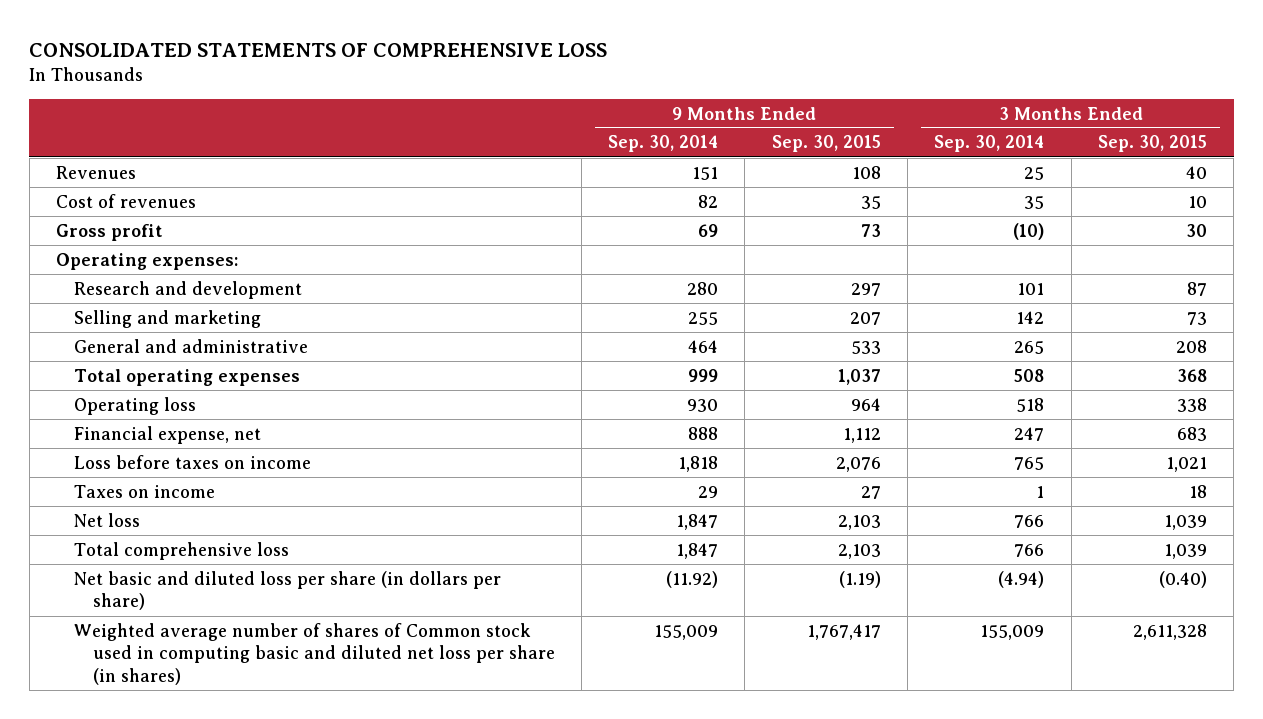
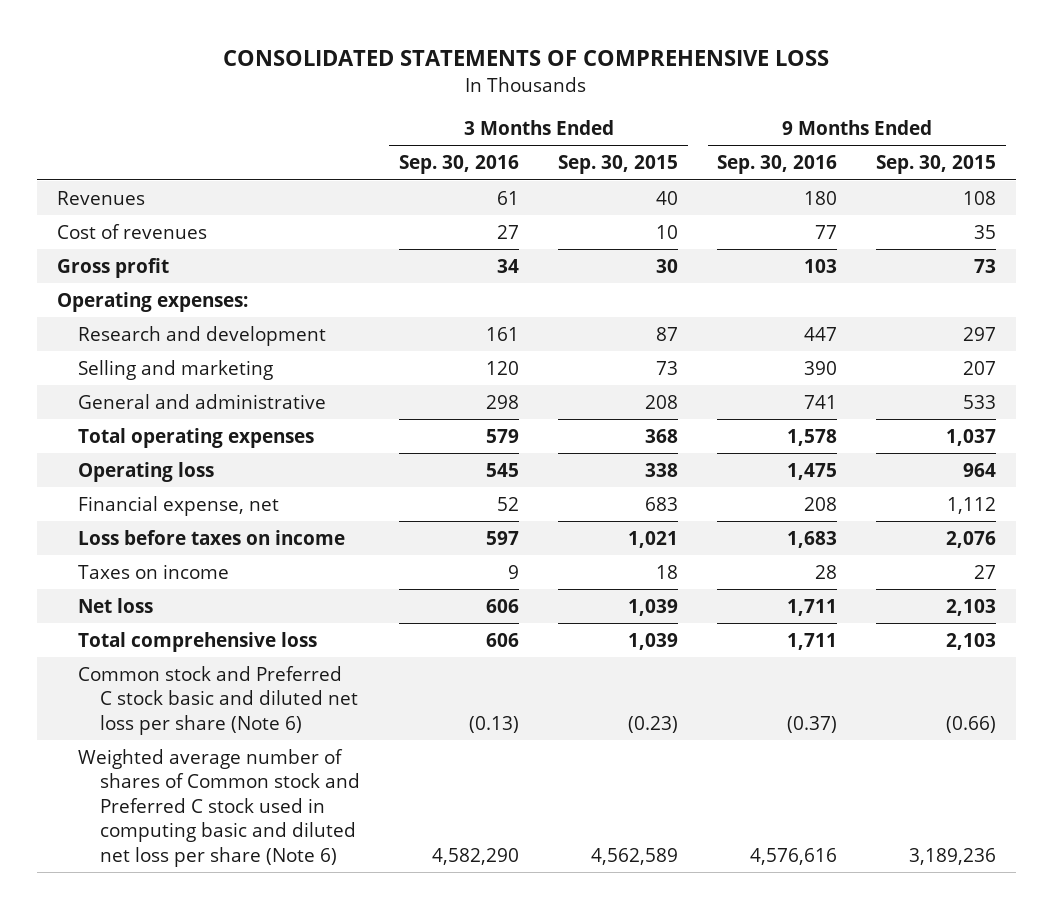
- | 9 Months Ended Sep. 30, 2014 | 9 Months Ended Sep. 30, 2015 | 3 Months Ended Sep. 30, 2014 | 3 Months Ended Sep. 30, 2015
+ | 3 Months Ended Sep. 30, 2016 | 3 Months Ended Sep. 30, 2015 | 9 Months Ended Sep. 30, 2016 | 9 Months Ended Sep. 30, 2015
- Net basic and diluted loss per share (in dollars per share) | (11.92) | (1.19) | (4.94) | (0.40)
- Weighted average number of shares of Common stock used in computing basic and diluted net loss per share (in shares) | 155,009 | 1,767,417 | 155,009 | 2,611,328
+ Common stock and Preferred C stock basic and diluted net loss per share (Note 6) | (0.13) | (0.23) | (0.37) | (0.66)
+ Weighted average number of shares of Common stock and Preferred C stock used in computing basic and diluted net loss per share (Note 6) | 4,582,290 | 4,562,589 | 4,576,616 | 3,189,236

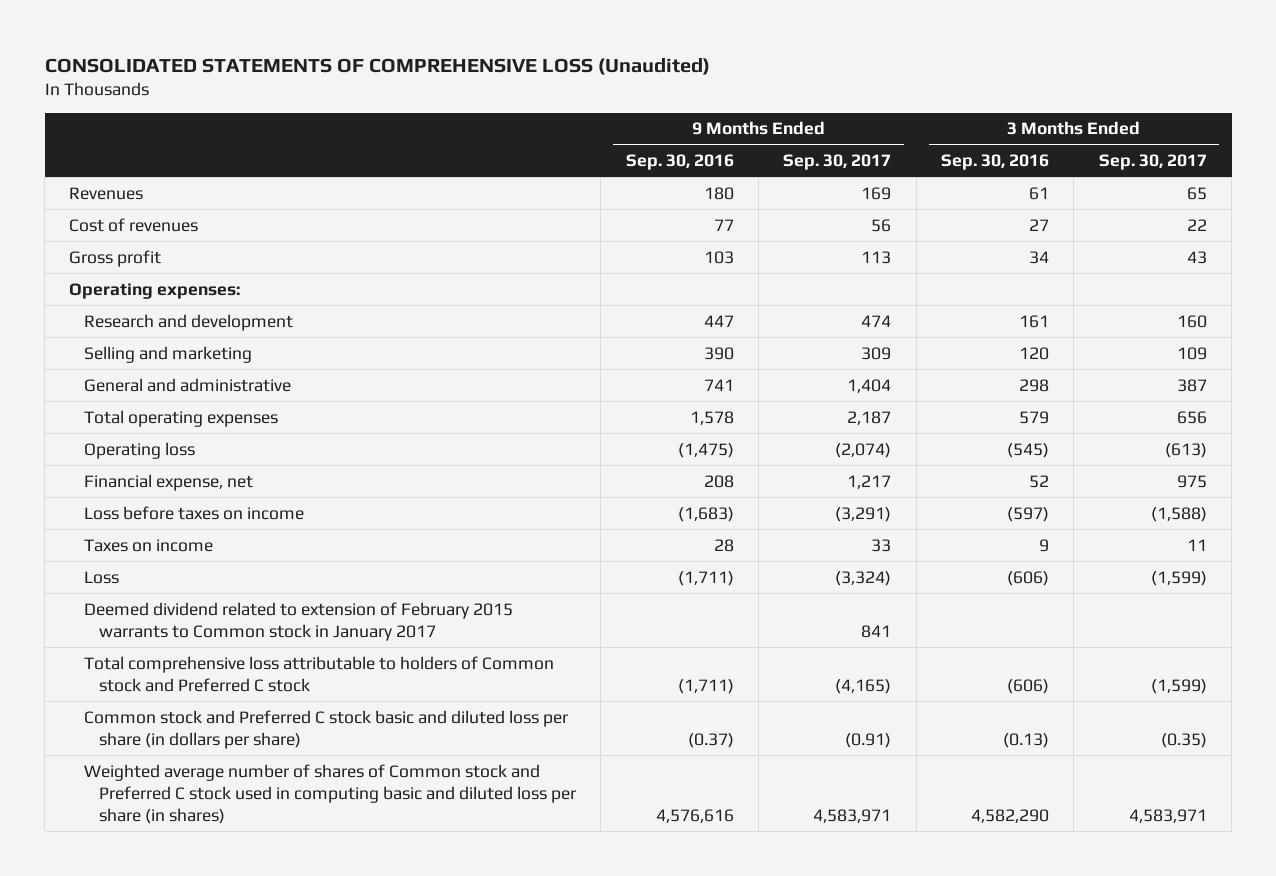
- CONSOLIDATED STATEMENTS OF COMPREHENSIVE LOSS
+ CONSOLIDATED STATEMENTS OF COMPREHENSIVE LOSS (Unaudited)
- | 3 Months Ended Sep. 30, 2016 | 3 Months Ended Sep. 30, 2015 | 9 Months Ended Sep. 30, 2016 | 9 Months Ended Sep. 30, 2015
+ | 9 Months Ended Sep. 30, 2016 | 9 Months Ended Sep. 30, 2017 | 3 Months Ended Sep. 30, 2016 | 3 Months Ended Sep. 30, 2017
- Operating loss | 545 | 338 | 1,475 | 964
+ Operating loss | (1,475) | (2,074) | (545) | (613)
- Loss before taxes on income | 597 | 1,021 | 1,683 | 2,076
+ Loss before taxes on income | (1,683) | (3,291) | (597) | (1,588)
- Net loss | 606 | 1,039 | 1,711 | 2,103
- Total comprehensive loss | 606 | 1,039 | 1,711 | 2,103
- Common stock and Preferred C stock basic and diluted net loss per share (Note 6) | (0.13) | (0.23) | (0.37) | (0.66)
- Weighted average number of shares of Common stock and Preferred C stock used in computing basic and diluted net loss per share (Note 6) | 4,582,290 | 4,562,589 | 4,576,616 | 3,189,236
+ Loss | (1,711) | (3,324) | (606) | (1,599)
+ Deemed dividend related to extension of February 2015 warrants to Common stock in January 2017 | | 841 | |
+ Total comprehensive loss attributable to holders of Common stock and Preferred C stock | (1,711) | (4,165) | (606) | (1,599)
+ Common stock and Preferred C stock basic and diluted loss per share (in dollars per share) | (0.37) | (0.91) | (0.13) | (0.35)
+ Weighted average number of shares of Common stock and Preferred C stock used in computing basic and diluted loss per share (in shares) | 4,576,616 | 4,583,971 | 4,582,290 | 4,583,971

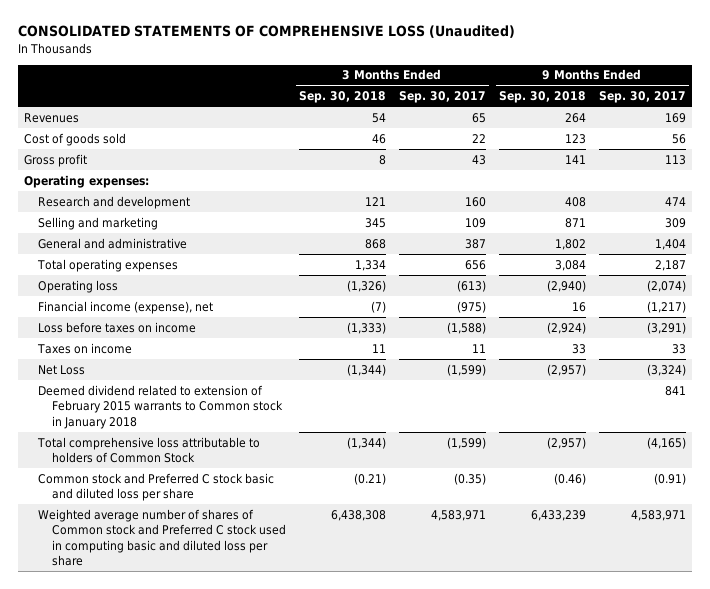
- | 9 Months Ended Sep. 30, 2016 | 9 Months Ended Sep. 30, 2017 | 3 Months Ended Sep. 30, 2016 | 3 Months Ended Sep. 30, 2017
+ | 3 Months Ended Sep. 30, 2018 | 3 Months Ended Sep. 30, 2017 | 9 Months Ended Sep. 30, 2018 | 9 Months Ended Sep. 30, 2017
- Cost of revenues | 77 | 56 | 27 | 22
+ Cost of goods sold | 46 | 22 | 123 | 56
- Financial expense, net | 208 | 1,217 | 52 | 975
+ Financial income (expense), net | (7) | (975) | 16 | (1,217)
- Loss | (1,711) | (3,324) | (606) | (1,599)
- Deemed dividend related to extension of February 2015 warrants to Common stock in January 2017 | | 841 | |
- Total comprehensive loss attributable to holders of Common stock and Preferred C stock | (1,711) | (4,165) | (606) | (1,599)
- Common stock and Preferred C stock basic and diluted loss per share (in dollars per share) | (0.37) | (0.91) | (0.13) | (0.35)
- Weighted average number of shares of Common stock and Preferred C stock used in computing basic and diluted loss per share (in shares) | 4,576,616 | 4,583,971 | 4,582,290 | 4,583,971
+ Net Loss | (1,344) | (1,599) | (2,957) | (3,324)
+ Deemed dividend related to extension of February 2015 warrants to Common stock in January 2018 | | | | 841
+ Total comprehensive loss attributable to holders of Common Stock | (1,344) | (1,599) | (2,957) | (4,165)
+ Common stock and Preferred C stock basic and diluted loss per share | (0.21) | (0.35) | (0.46) | (0.91)
+ Weighted average number of shares of Common stock and Preferred C stock used in computing basic and diluted loss per share | 6,438,308 | 4,583,971 | 6,433,239 | 4,583,971

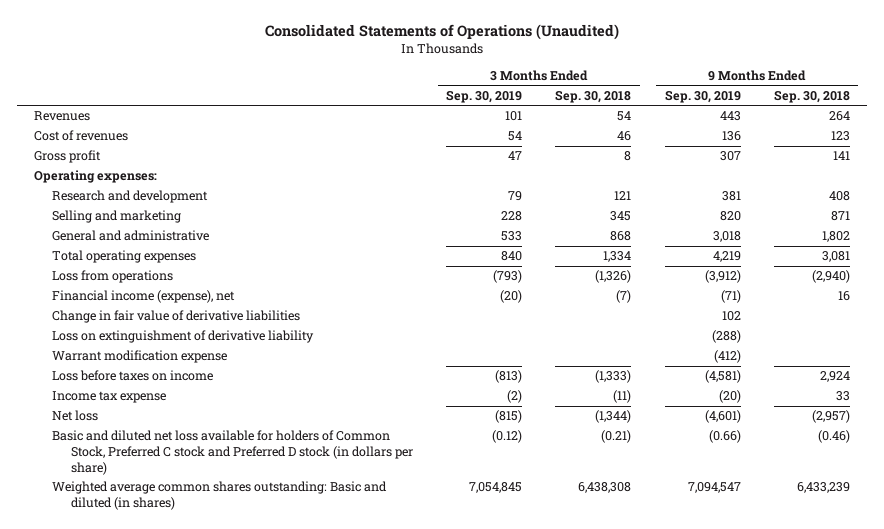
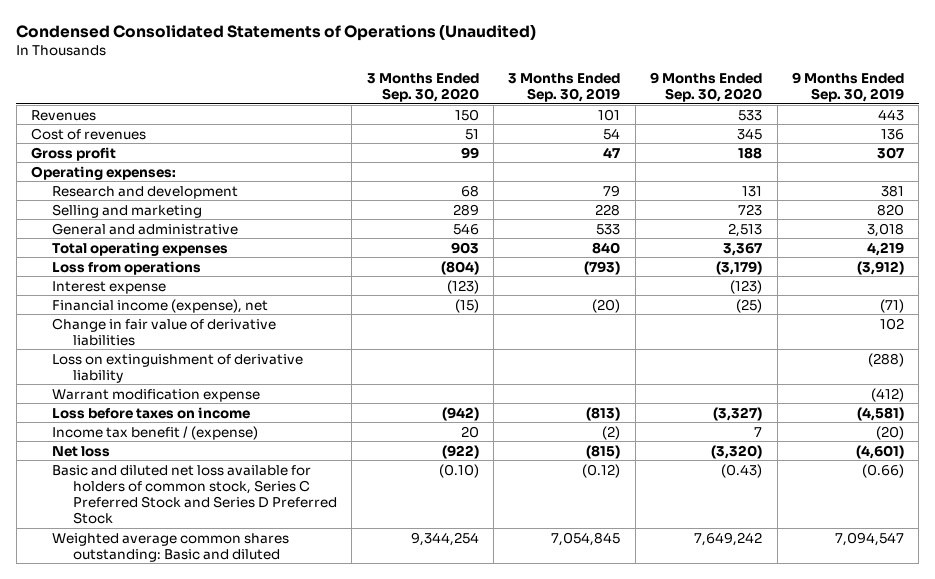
- Consolidated Statements of Operations (Unaudited)
+ Condensed Consolidated Statements of Operations (Unaudited)
- | 3 Months Ended Sep. 30, 2019 | 3 Months Ended Sep. 30, 2018 | 9 Months Ended Sep. 30, 2019 | 9 Months Ended Sep. 30, 2018
+ | 3 Months Ended Sep. 30, 2020 | 3 Months Ended Sep. 30, 2019 | 9 Months Ended Sep. 30, 2020 | 9 Months Ended Sep. 30, 2019
+ Interest expense | (123) | | (123) |
- Income tax expense | (2) | (11) | (20) | 33
+ Income tax benefit / (expense) | 20 | (2) | 7 | (20)
- Basic and diluted net loss available for holders of Common Stock, Preferred C stock and Preferred D stock (in dollars per share) | (0.12) | (0.21) | (0.66) | (0.46)
- Weighted average common shares outstanding: Basic and diluted (in shares) | 7,054,845 | 6,438,308 | 7,094,547 | 6,433,239
+ Basic and diluted net loss available for holders of common stock, Series C Preferred Stock and Series D Preferred Stock | (0.10) | (0.12) | (0.43) | (0.66)
+ Weighted average common shares outstanding: Basic and diluted | 9,344,254 | 7,054,845 | 7,649,242 | 7,094,547

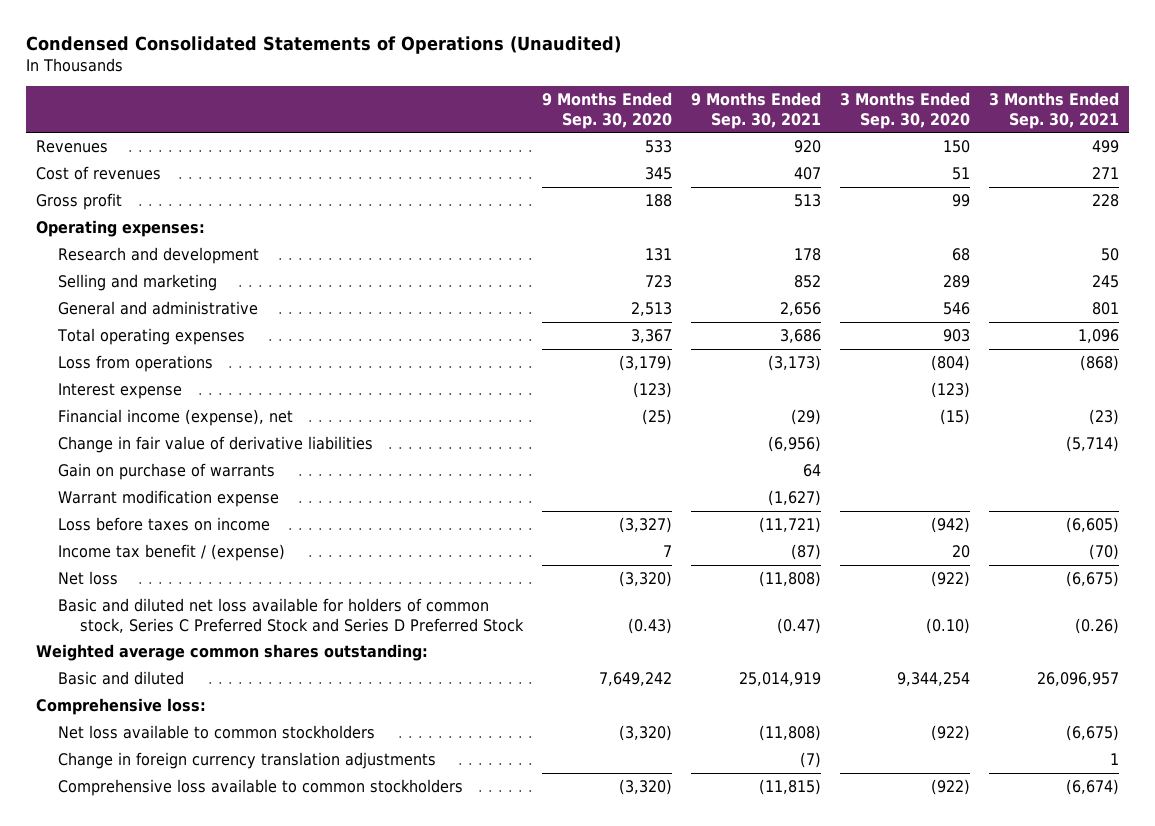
- | 3 Months Ended Sep. 30, 2020 | 3 Months Ended Sep. 30, 2019 | 9 Months Ended Sep. 30, 2020 | 9 Months Ended Sep. 30, 2019
+ | 9 Months Ended Sep. 30, 2020 | 9 Months Ended Sep. 30, 2021 | 3 Months Ended Sep. 30, 2020 | 3 Months Ended Sep. 30, 2021
- Loss on extinguishment of derivative liability | | | | (288)
+ Gain on purchase of warrants | | 64 | |
- Weighted average common shares outstanding: Basic and diluted | 9,344,254 | 7,054,845 | 7,649,242 | 7,094,547
+ Weighted average common shares outstanding:
+ Basic and diluted | 7,649,242 | 25,014,919 | 9,344,254 | 26,096,957
+ Comprehensive loss:
+ Net loss available to common stockholders | (3,320) | (11,808) | (922) | (6,675)
+ Change in foreign currency translation adjustments | | (7) | | 1
+ Comprehensive loss available to common stockholders | (3,320) | (11,815) | (922) | (6,674)

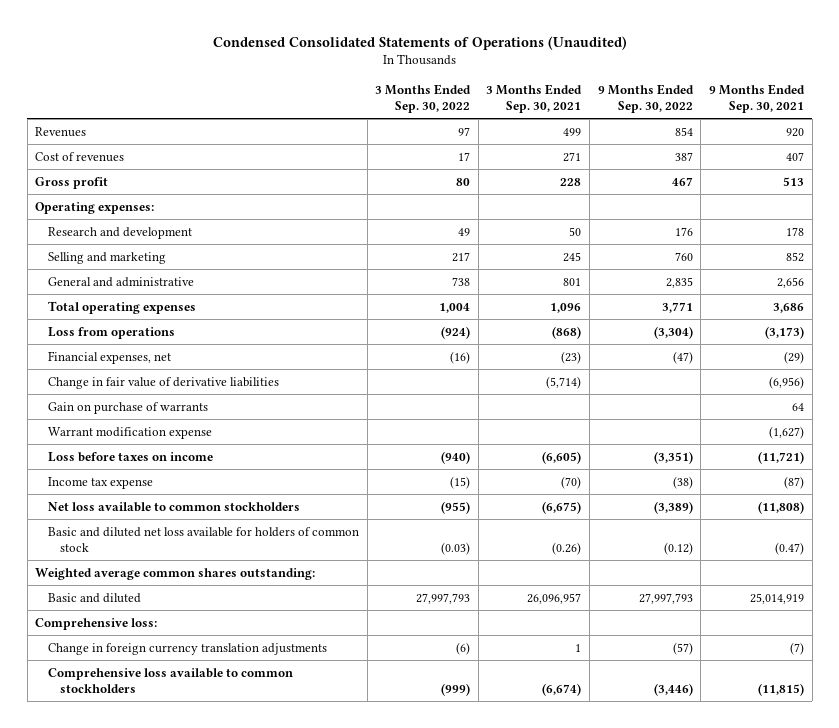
- | 9 Months Ended Sep. 30, 2020 | 9 Months Ended Sep. 30, 2021 | 3 Months Ended Sep. 30, 2020 | 3 Months Ended Sep. 30, 2021
+ | 3 Months Ended Sep. 30, 2022 | 3 Months Ended Sep. 30, 2021 | 9 Months Ended Sep. 30, 2022 | 9 Months Ended Sep. 30, 2021
- Interest expense | (123) | | (123) |
- Financial income (expense), net | (25) | (29) | (15) | (23)
+ Financial expenses, net | (16) | (23) | (47) | (29)
- Income tax benefit / (expense) | 7 | (87) | 20 | (70)
- Net loss | (3,320) | (11,808) | (922) | (6,675)
- Basic and diluted net loss available for holders of common stock, Series C Preferred Stock and Series D Preferred Stock | (0.43) | (0.47) | (0.10) | (0.26)
+ Income tax expense | (15) | (70) | (38) | (87)
moved up: Net loss available to common stockholders | (955) | (6,675) | (3,389) | (11,808)
+ Basic and diluted net loss available for holders of common stock | (0.03) | (0.26) | (0.12) | (0.47)

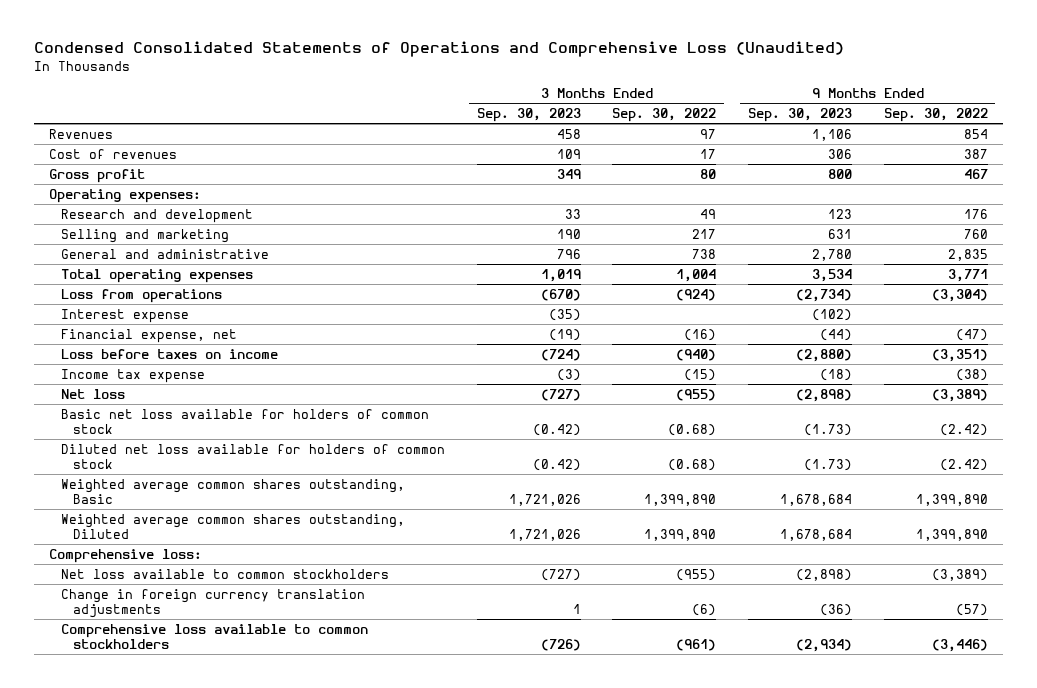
- Condensed Consolidated Statements of Operations (Unaudited)
+ Condensed Consolidated Statements of Operations and Comprehensive Loss (Unaudited)
- | 3 Months Ended Sep. 30, 2022 | 3 Months Ended Sep. 30, 2021 | 9 Months Ended Sep. 30, 2022 | 9 Months Ended Sep. 30, 2021
+ | 3 Months Ended Sep. 30, 2023 | 3 Months Ended Sep. 30, 2022 | 9 Months Ended Sep. 30, 2023 | 9 Months Ended Sep. 30, 2022
- Financial expenses, net | (16) | (23) | (47) | (29)
- Change in fair value of derivative liabilities | | (5,714) | | (6,956)
- Gain on purchase of warrants | | | | 64
- Warrant modification expense | | | | (1,627)
+ Interest expense | (35) | | (102) |
+ Financial expense, net | (19) | (16) | (44) | (47)
- Basic and diluted net loss available for holders of common stock | (0.03) | (0.26) | (0.12) | (0.47)
- Weighted average common shares outstanding:
- Basic and diluted | 27,997,793 | 26,096,957 | 27,997,793 | 25,014,919
+ Net loss | (727) | (955) | (2,898) | (3,389)
+ Basic net loss available for holders of common stock | (0.42) | (0.68) | (1.73) | (2.42)
+ Diluted net loss available for holders of common stock | (0.42) | (0.68) | (1.73) | (2.42)
+ Weighted average common shares outstanding, Basic | 1,721,026 | 1,399,890 | 1,678,684 | 1,399,890
+ Weighted average common shares outstanding, Diluted | 1,721,026 | 1,399,890 | 1,678,684 | 1,399,890
moved down: Net loss available to common stockholders | (727) | (955) | (2,898) | (3,389)
- Comprehensive loss available to common stockholders | (999) | (6,674) | (3,446) | (11,815)
+ Comprehensive loss available to common stockholders | (726) | (961) | (2,934) | (3,446)

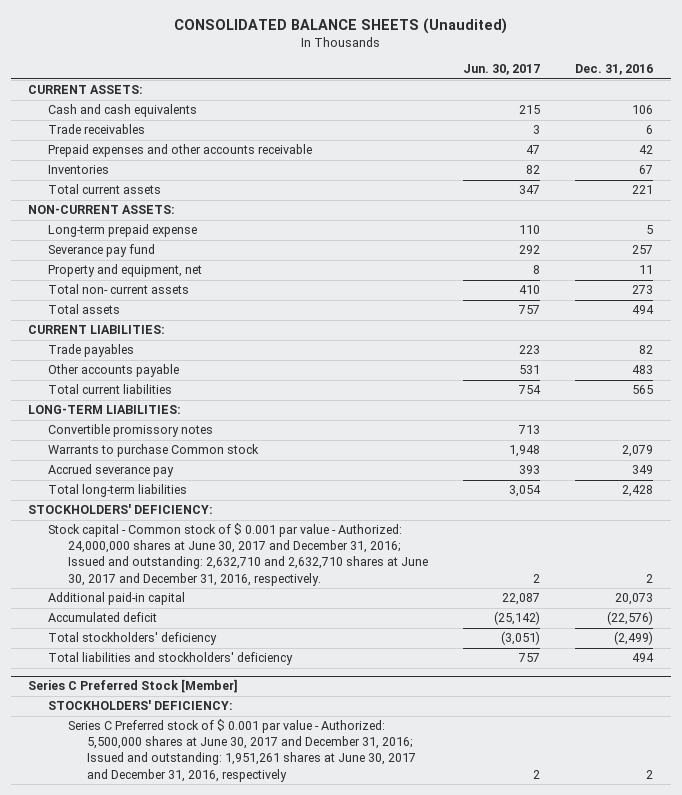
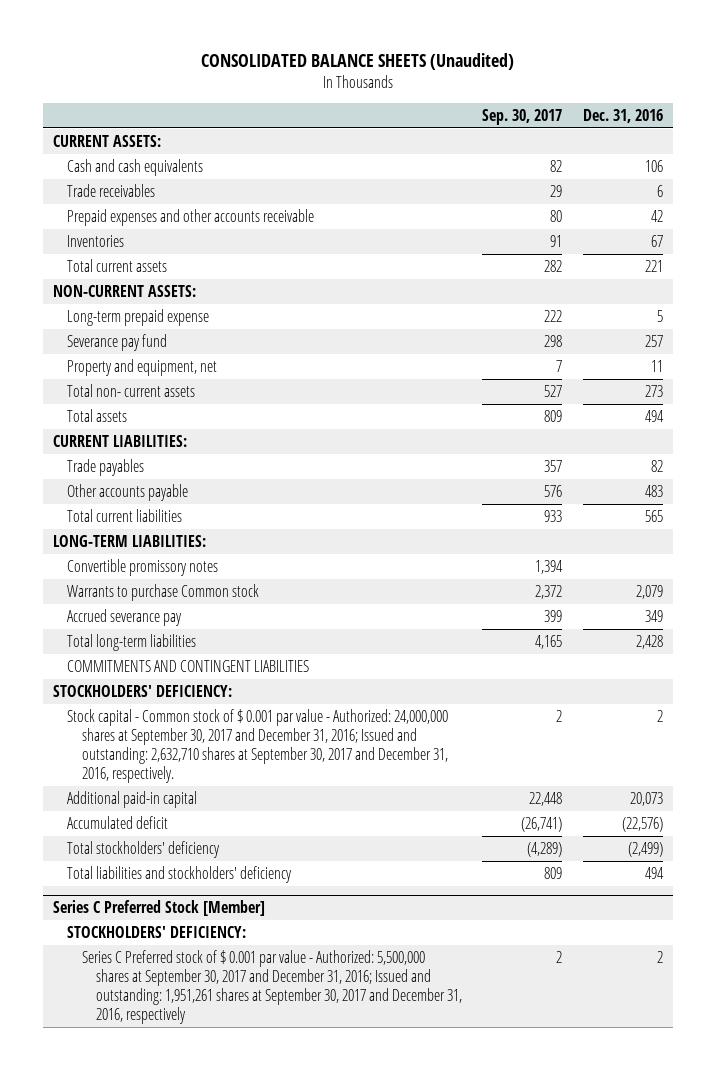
- | Jun. 30, 2017 | Dec. 31, 2016
+ | Sep. 30, 2017 | Dec. 31, 2016
+ COMMITMENTS AND CONTINGENT LIABILITIES
- Stock capital - Common stock of $ 0.001 par value - Authorized: 24,000,000 shares at June 30, 2017 and December 31, 2016; Issued and outstanding: 2,632,710 and 2,632,710 shares at June 30, 2017 and December 31, 2016, respectively. | 2 | 2
+ Stock capital - Common stock of $ 0.001 par value - Authorized: 24,000,000 shares at September 30, 2017 and December 31, 2016; Issued and outstanding: 2,632,710 shares at September 30, 2017 and December 31, 2016, respectively. | 2 | 2
@ Series C Preferred Stock [Member]
- Series C Preferred stock of $ 0.001 par value - Authorized: 5,500,000 shares at June 30, 2017 and December 31, 2016; Issued and outstanding: 1,951,261 shares at June 30, 2017 and December 31, 2016, respectively | 2 | 2
+ Series C Preferred stock of $ 0.001 par value - Authorized: 5,500,000 shares at September 30, 2017 and December 31, 2016; Issued and outstanding: 1,951,261 shares at September 30, 2017 and December 31, 2016, respectively | 2 | 2

